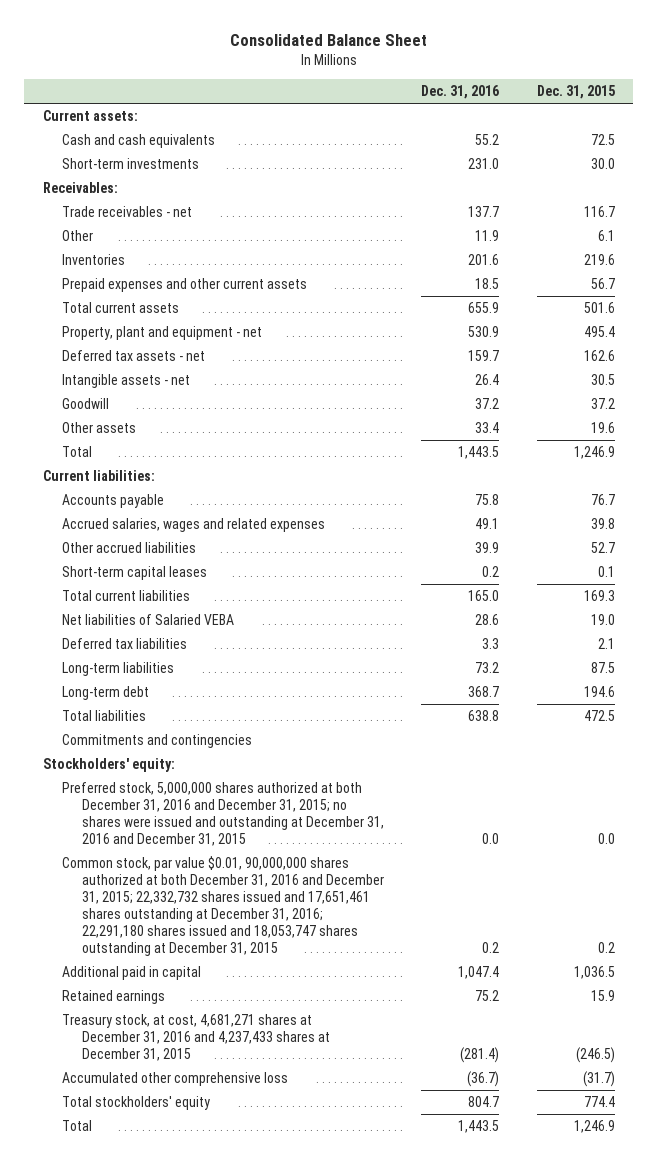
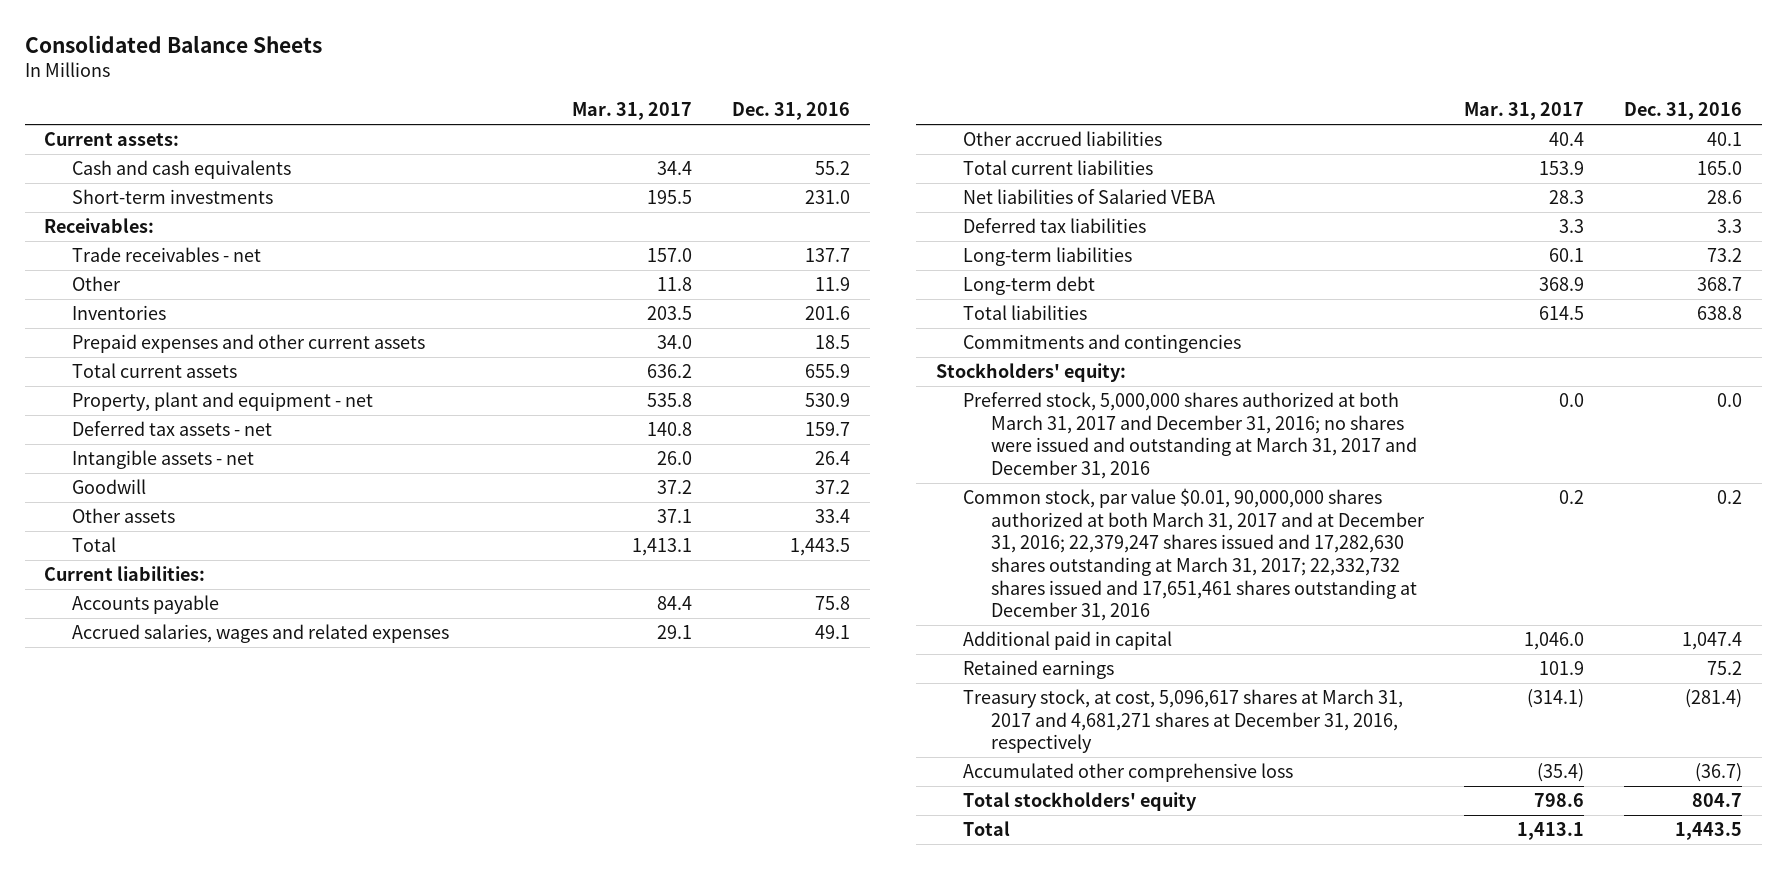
- Consolidated Balance Sheet
+ Consolidated Balance Sheets
- | Dec. 31, 2016 | Dec. 31, 2015
+ | Mar. 31, 2017 | Dec. 31, 2016
- Other accrued liabilities | 39.9 | 52.7
- Short-term capital leases | 0.2 | 0.1
+ Other accrued liabilities | 40.4 | 40.1
- Preferred stock, 5,000,000 shares authorized at both December 31, 2016 and December 31, 2015; no shares were issued and outstanding at December 31, 2016 and December 31, 2015 | 0.0 | 0.0
- Common stock, par value $0.01, 90,000,000 shares authorized at both December 31, 2016 and December 31, 2015; 22,332,732 shares issued and 17,651,461 shares outstanding at December 31, 2016; 22,291,180 shares issued and 18,053,747 shares outstanding at December 31, 2015 | 0.2 | 0.2
+ Preferred stock, 5,000,000 shares authorized at both March 31, 2017 and December 31, 2016; no shares were issued and outstanding at March 31, 2017 and December 31, 2016 | 0.0 | 0.0
+ Common stock, par value $0.01, 90,000,000 shares authorized at both March 31, 2017 and at December 31, 2016; 22,379,247 shares issued and 17,282,630 shares outstanding at March 31, 2017; 22,332,732 shares issued and 17,651,461 shares outstanding at December 31, 2016 | 0.2 | 0.2
- Treasury stock, at cost, 4,681,271 shares at December 31, 2016 and 4,237,433 shares at December 31, 2015 | (281.4) | (246.5)
+ Treasury stock, at cost, 5,096,617 shares at March 31, 2017 and 4,681,271 shares at December 31, 2016, respectively | (314.1) | (281.4)

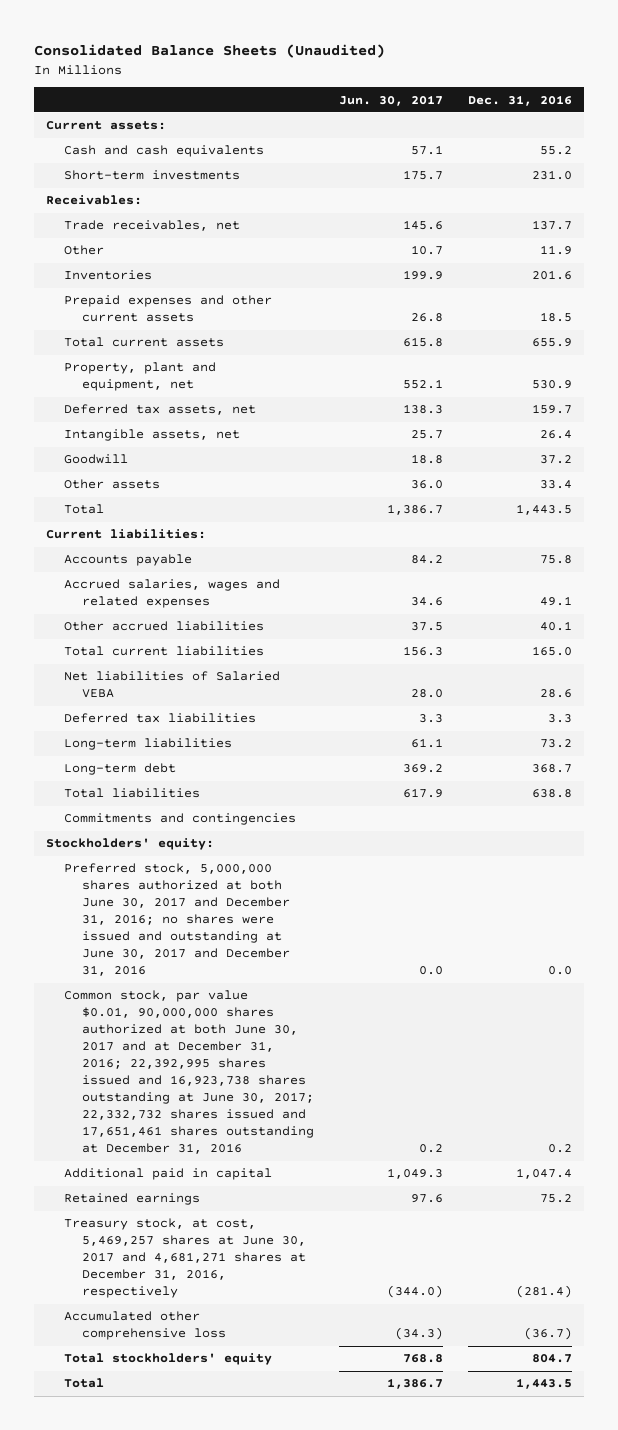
- Consolidated Balance Sheets
+ Consolidated Balance Sheets (Unaudited)
- | Mar. 31, 2017 | Dec. 31, 2016
+ | Jun. 30, 2017 | Dec. 31, 2016
- Trade receivables - net | 157.0 | 137.7
+ Trade receivables, net | 145.6 | 137.7
- Property, plant and equipment - net | 535.8 | 530.9
- Deferred tax assets - net | 140.8 | 159.7
- Intangible assets - net | 26.0 | 26.4
+ Property, plant and equipment, net | 552.1 | 530.9
+ Deferred tax assets, net | 138.3 | 159.7
+ Intangible assets, net | 25.7 | 26.4
- Preferred stock, 5,000,000 shares authorized at both March 31, 2017 and December 31, 2016; no shares were issued and outstanding at March 31, 2017 and December 31, 2016 | 0.0 | 0.0
- Common stock, par value $0.01, 90,000,000 shares authorized at both March 31, 2017 and at December 31, 2016; 22,379,247 shares issued and 17,282,630 shares outstanding at March 31, 2017; 22,332,732 shares issued and 17,651,461 shares outstanding at December 31, 2016 | 0.2 | 0.2
+ Preferred stock, 5,000,000 shares authorized at both June 30, 2017 and December 31, 2016; no shares were issued and outstanding at June 30, 2017 and December 31, 2016 | 0.0 | 0.0
+ Common stock, par value $0.01, 90,000,000 shares authorized at both June 30, 2017 and at December 31, 2016; 22,392,995 shares issued and 16,923,738 shares outstanding at June 30, 2017; 22,332,732 shares issued and 17,651,461 shares outstanding at December 31, 2016 | 0.2 | 0.2
- Treasury stock, at cost, 5,096,617 shares at March 31, 2017 and 4,681,271 shares at December 31, 2016, respectively | (314.1) | (281.4)
+ Treasury stock, at cost, 5,469,257 shares at June 30, 2017 and 4,681,271 shares at December 31, 2016, respectively | (344.0) | (281.4)

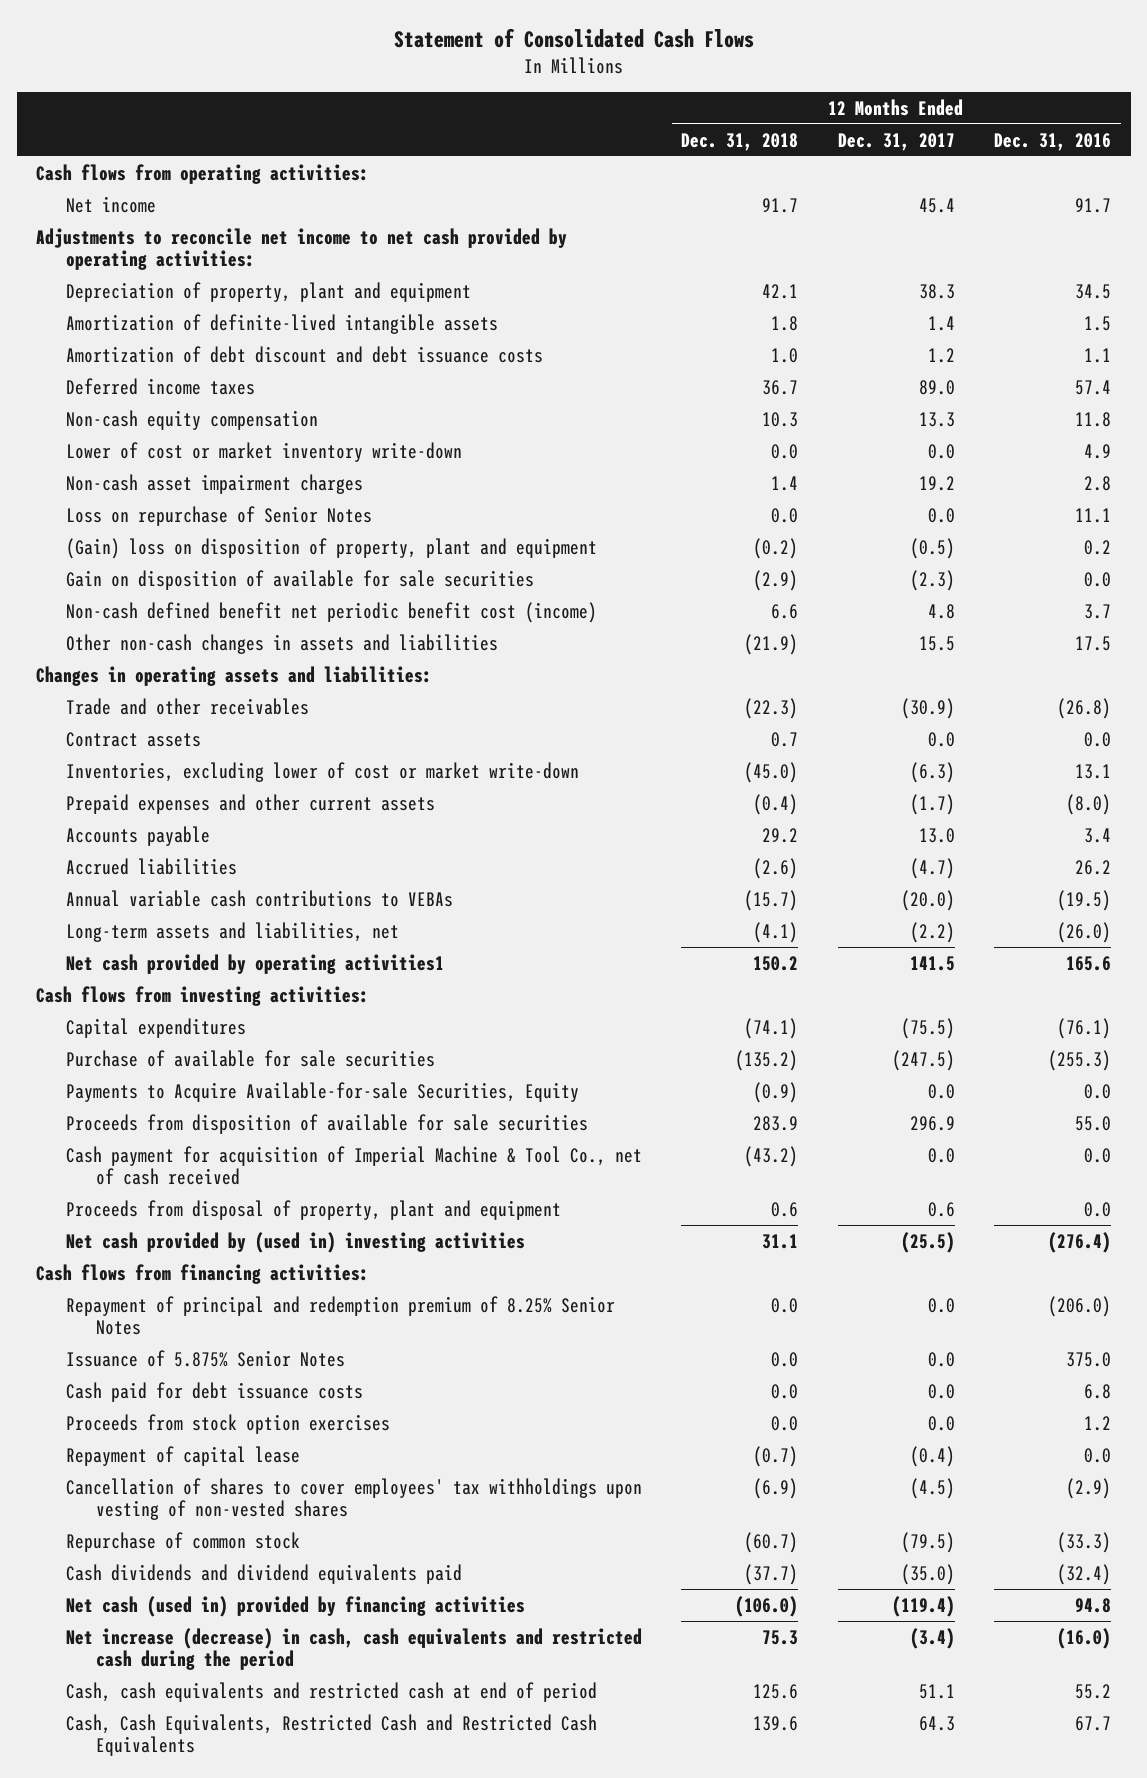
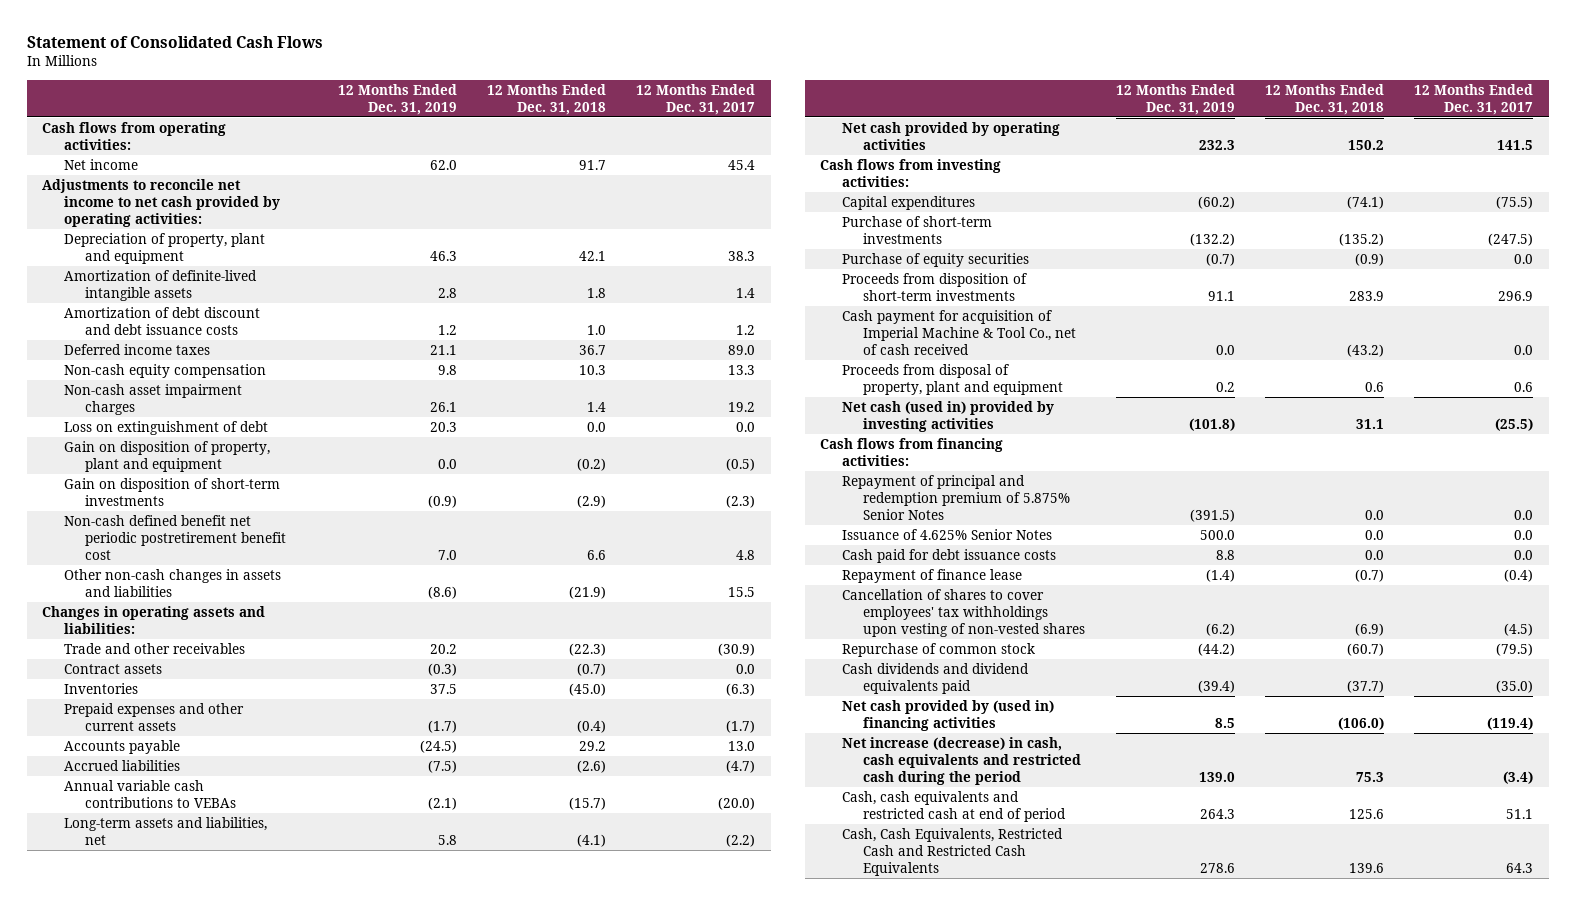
- | 12 Months Ended Dec. 31, 2018 | 12 Months Ended Dec. 31, 2017 | 12 Months Ended Dec. 31, 2016
+ | 12 Months Ended Dec. 31, 2019 | 12 Months Ended Dec. 31, 2018 | 12 Months Ended Dec. 31, 2017
- Lower of cost or market inventory write-down | 0.0 | 0.0 | 4.9
- Loss on repurchase of Senior Notes | 0.0 | 0.0 | 11.1
- (Gain) loss on disposition of property, plant and equipment | (0.2) | (0.5) | 0.2
- Gain on disposition of available for sale securities | (2.9) | (2.3) | 0.0
- Non-cash defined benefit net periodic benefit cost (income) | 6.6 | 4.8 | 3.7
+ Loss on extinguishment of debt | 20.3 | 0.0 | 0.0
+ Gain on disposition of property, plant and equipment | 0.0 | (0.2) | (0.5)
+ Gain on disposition of short-term investments | (0.9) | (2.9) | (2.3)
+ Non-cash defined benefit net periodic postretirement benefit cost | 7.0 | 6.6 | 4.8
- Contract assets | 0.7 | 0.0 | 0.0
- Inventories, excluding lower of cost or market write-down | (45.0) | (6.3) | 13.1
+ Contract assets | (0.3) | (0.7) | 0.0
+ Inventories | 37.5 | (45.0) | (6.3)
- Net cash provided by operating activities1 | 150.2 | 141.5 | 165.6
+ Net cash provided by operating activities | 232.3 | 150.2 | 141.5
- Purchase of available for sale securities | (135.2) | (247.5) | (255.3)
- Payments to Acquire Available-for-sale Securities, Equity | (0.9) | 0.0 | 0.0
- Proceeds from disposition of available for sale securities | 283.9 | 296.9 | 55.0
+ Purchase of short-term investments | (132.2) | (135.2) | (247.5)
+ Purchase of equity securities | (0.7) | (0.9) | 0.0
+ Proceeds from disposition of short-term investments | 91.1 | 283.9 | 296.9
- Net cash provided by (used in) investing activities | 31.1 | (25.5) | (276.4)
+ Net cash (used in) provided by investing activities | (101.8) | 31.1 | (25.5)
- Repayment of principal and redemption premium of 8.25% Senior Notes | 0.0 | 0.0 | (206.0)
- Issuance of 5.875% Senior Notes | 0.0 | 0.0 | 375.0
+ Repayment of principal and redemption premium of 5.875% Senior Notes | (391.5) | 0.0 | 0.0
+ Issuance of 4.625% Senior Notes | 500.0 | 0.0 | 0.0
- Proceeds from stock option exercises | 0.0 | 0.0 | 1.2
- Repayment of capital lease | (0.7) | (0.4) | 0.0
+ Repayment of finance lease | (1.4) | (0.7) | (0.4)
- Net cash (used in) provided by financing activities | (106.0) | (119.4) | 94.8
+ Net cash provided by (used in) financing activities | 8.5 | (106.0) | (119.4)

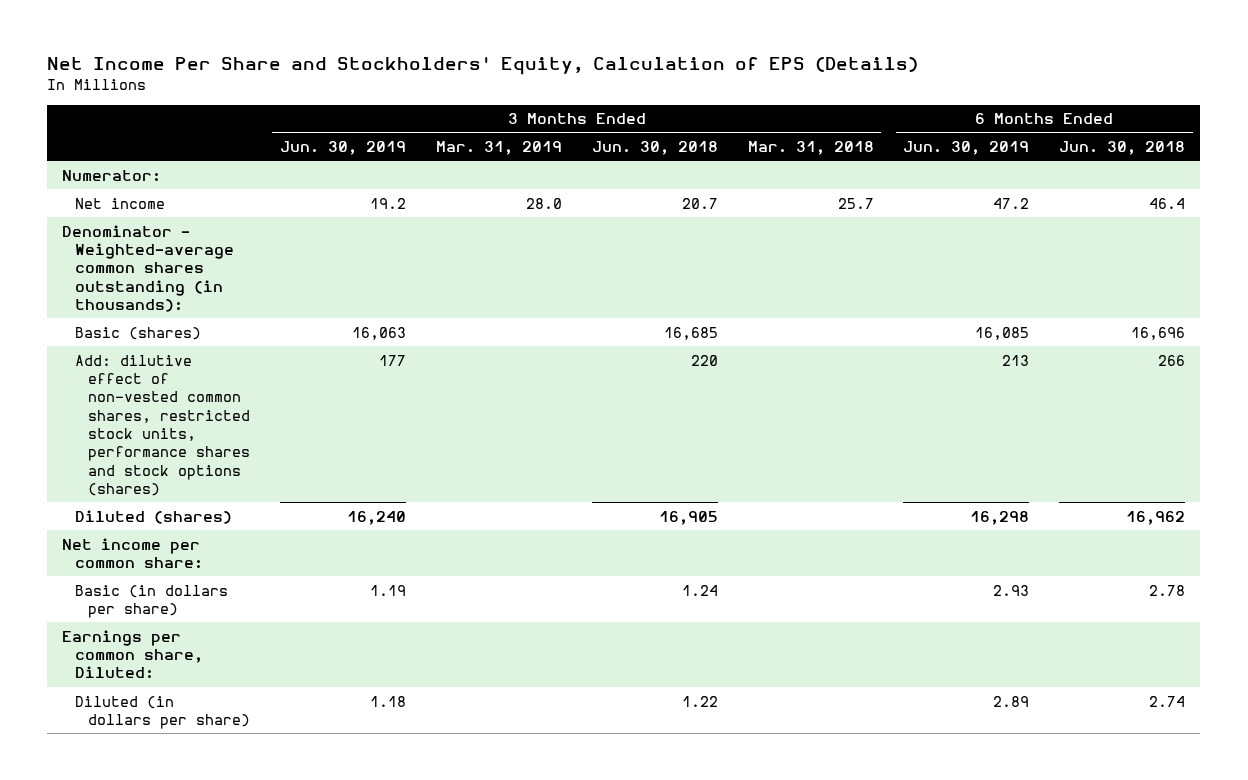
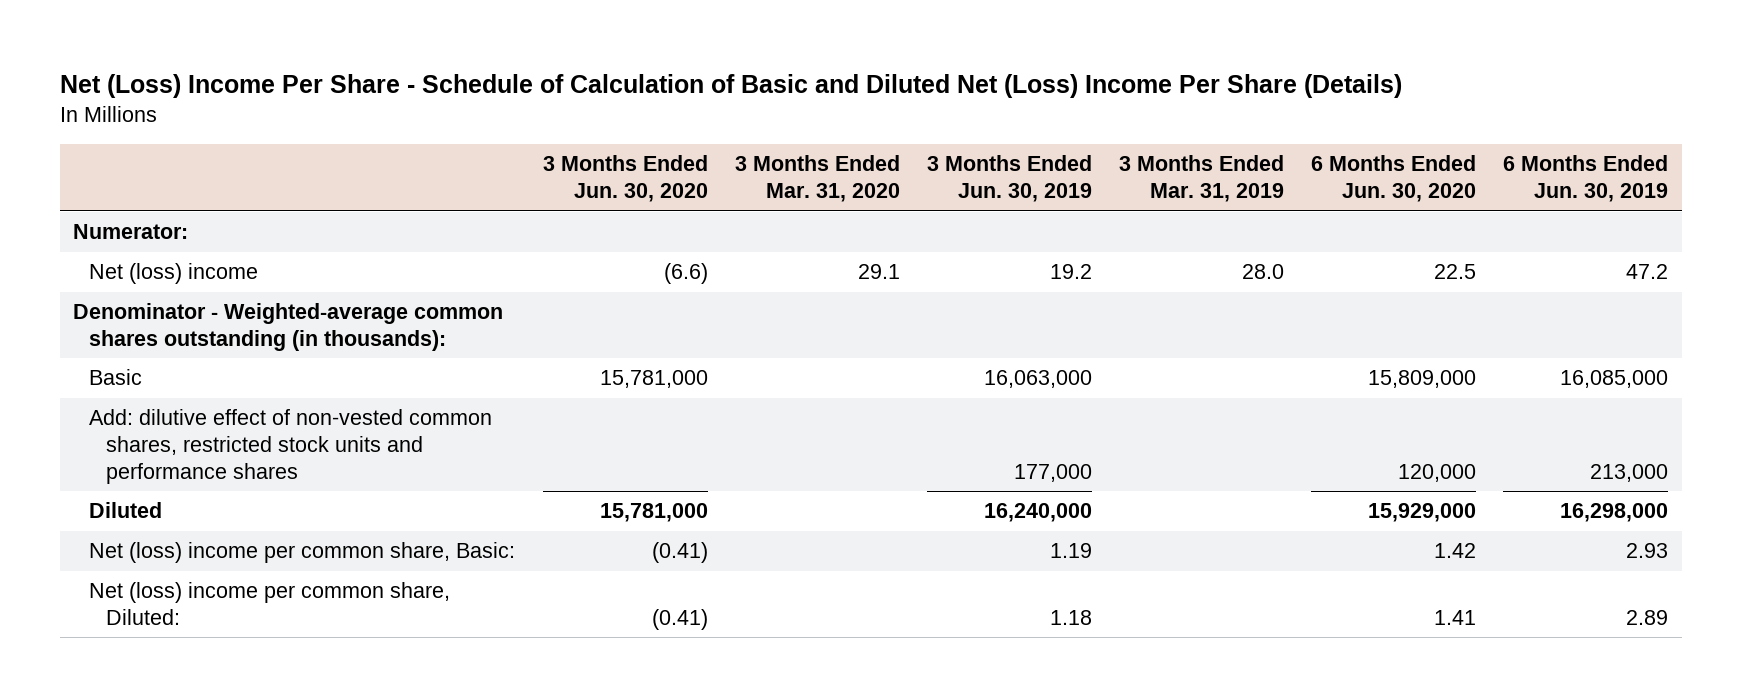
- Net Income Per Share and Stockholders' Equity, Calculation of EPS (Details)
+ Net (Loss) Income Per Share - Schedule of Calculation of Basic and Diluted Net (Loss) Income Per Share (Details)
- | 3 Months Ended Jun. 30, 2019 | 3 Months Ended Mar. 31, 2019 | 3 Months Ended Jun. 30, 2018 | 3 Months Ended Mar. 31, 2018 | 6 Months Ended Jun. 30, 2019 | 6 Months Ended Jun. 30, 2018
+ | 3 Months Ended Jun. 30, 2020 | 3 Months Ended Mar. 31, 2020 | 3 Months Ended Jun. 30, 2019 | 3 Months Ended Mar. 31, 2019 | 6 Months Ended Jun. 30, 2020 | 6 Months Ended Jun. 30, 2019
- Net income | 19.2 | 28.0 | 20.7 | 25.7 | 47.2 | 46.4
+ Net (loss) income | (6.6) | 29.1 | 19.2 | 28.0 | 22.5 | 47.2
- Basic (shares) | 16,063 | | 16,685 | | 16,085 | 16,696
- Add: dilutive effect of non-vested common shares, restricted stock units, performance shares and stock options (shares) | 177 | | 220 | | 213 | 266
- Diluted (shares) | 16,240 | | 16,905 | | 16,298 | 16,962
- Net income per common share:
- Basic (in dollars per share) | 1.19 | | 1.24 | | 2.93 | 2.78
- Earnings per common share, Diluted:
- Diluted (in dollars per share) | 1.18 | | 1.22 | | 2.89 | 2.74
+ Basic | 15,781,000 | | 16,063,000 | | 15,809,000 | 16,085,000
+ Add: dilutive effect of non-vested common shares, restricted stock units and performance shares | | | 177,000 | | 120,000 | 213,000
+ Diluted | 15,781,000 | | 16,240,000 | | 15,929,000 | 16,298,000
+ Net (loss) income per common share, Basic: | (0.41) | | 1.19 | | 1.42 | 2.93
+ Net (loss) income per common share, Diluted: | (0.41) | | 1.18 | | 1.41 | 2.89

